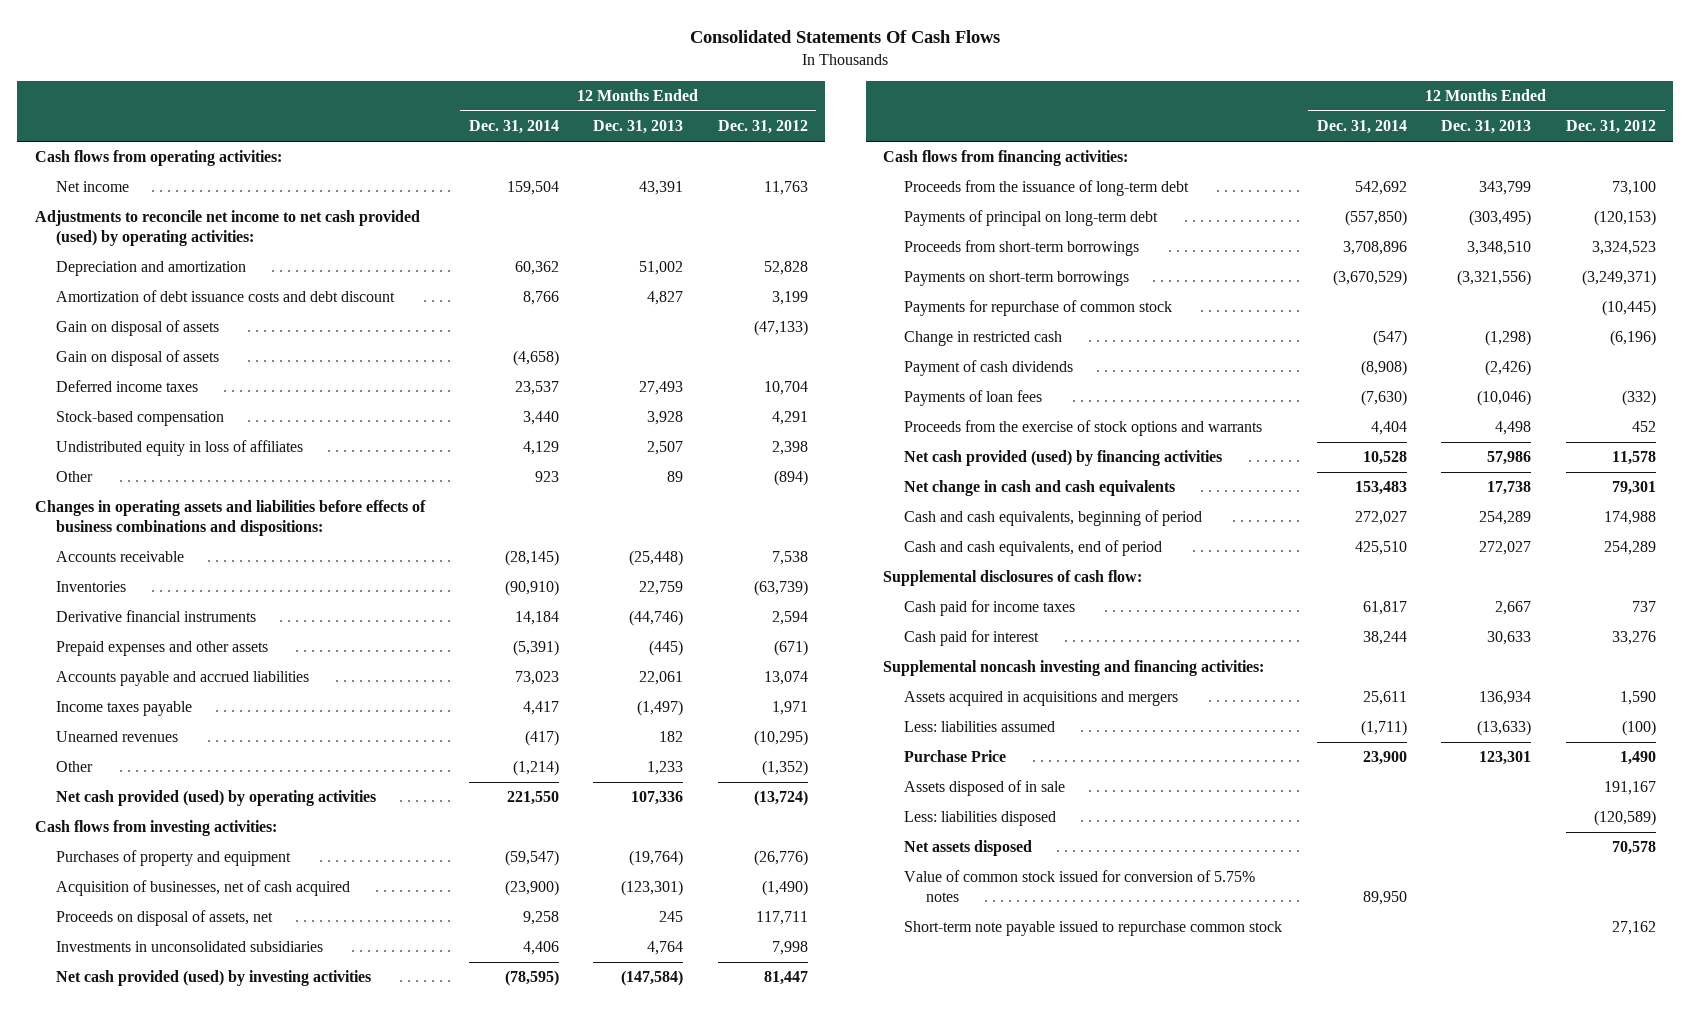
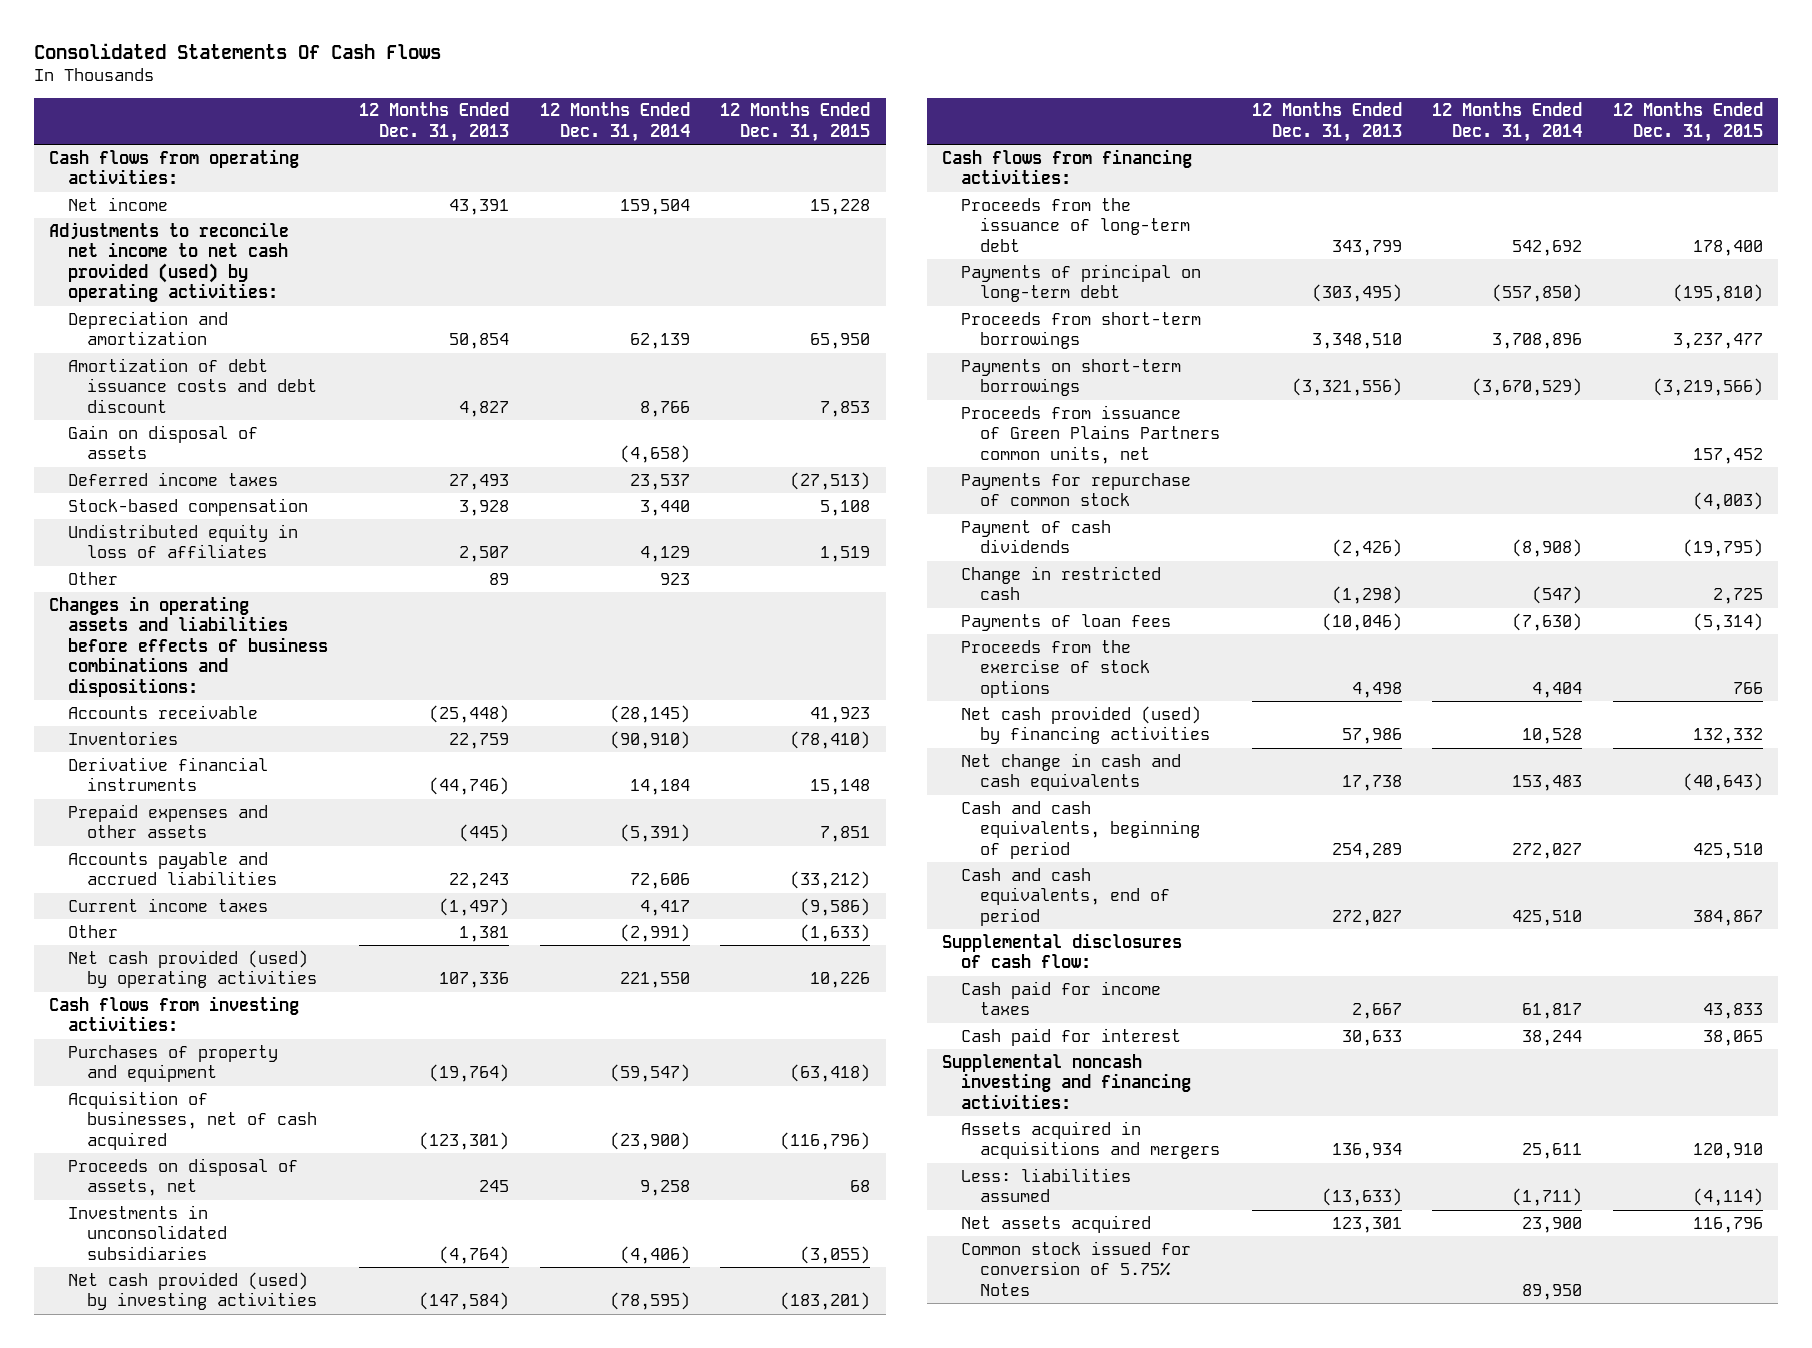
- | 12 Months Ended Dec. 31, 2014 | 12 Months Ended Dec. 31, 2013 | 12 Months Ended Dec. 31, 2012
+ | 12 Months Ended Dec. 31, 2013 | 12 Months Ended Dec. 31, 2014 | 12 Months Ended Dec. 31, 2015
- Depreciation and amortization | 60,362 | 51,002 | 52,828
+ Depreciation and amortization | 50,854 | 62,139 | 65,950
- Gain on disposal of assets | | | (47,133)
- Accounts payable and accrued liabilities | 73,023 | 22,061 | 13,074
- Income taxes payable | 4,417 | (1,497) | 1,971
- Unearned revenues | (417) | 182 | (10,295)
- Other | (1,214) | 1,233 | (1,352)
+ Accounts payable and accrued liabilities | 22,243 | 72,606 | (33,212)
+ Current income taxes | (1,497) | 4,417 | (9,586)
+ Other | 1,381 | (2,991) | (1,633)
- Investments in unconsolidated subsidiaries | 4,406 | 4,764 | 7,998
+ Investments in unconsolidated subsidiaries | (4,764) | (4,406) | (3,055)
+ Proceeds from issuance of Green Plains Partners common units, net | | | 157,452
moved down: Change in restricted cash | (1,298) | (547) | 2,725
- Proceeds from the exercise of stock options and warrants | 4,404 | 4,498 | 452
+ Proceeds from the exercise of stock options | 4,498 | 4,404 | 766
- Purchase Price | 23,900 | 123,301 | 1,490
- Assets disposed of in sale | | | 191,167
- Less: liabilities disposed | | | (120,589)
- Net assets disposed | | | 70,578
- Value of common stock issued for conversion of 5.75% notes | 89,950 | |
- Short-term note payable issued to repurchase common stock | | | 27,162
+ Net assets acquired | 123,301 | 23,900 | 116,796
+ Common stock issued for conversion of 5.75% Notes | | 89,950 |

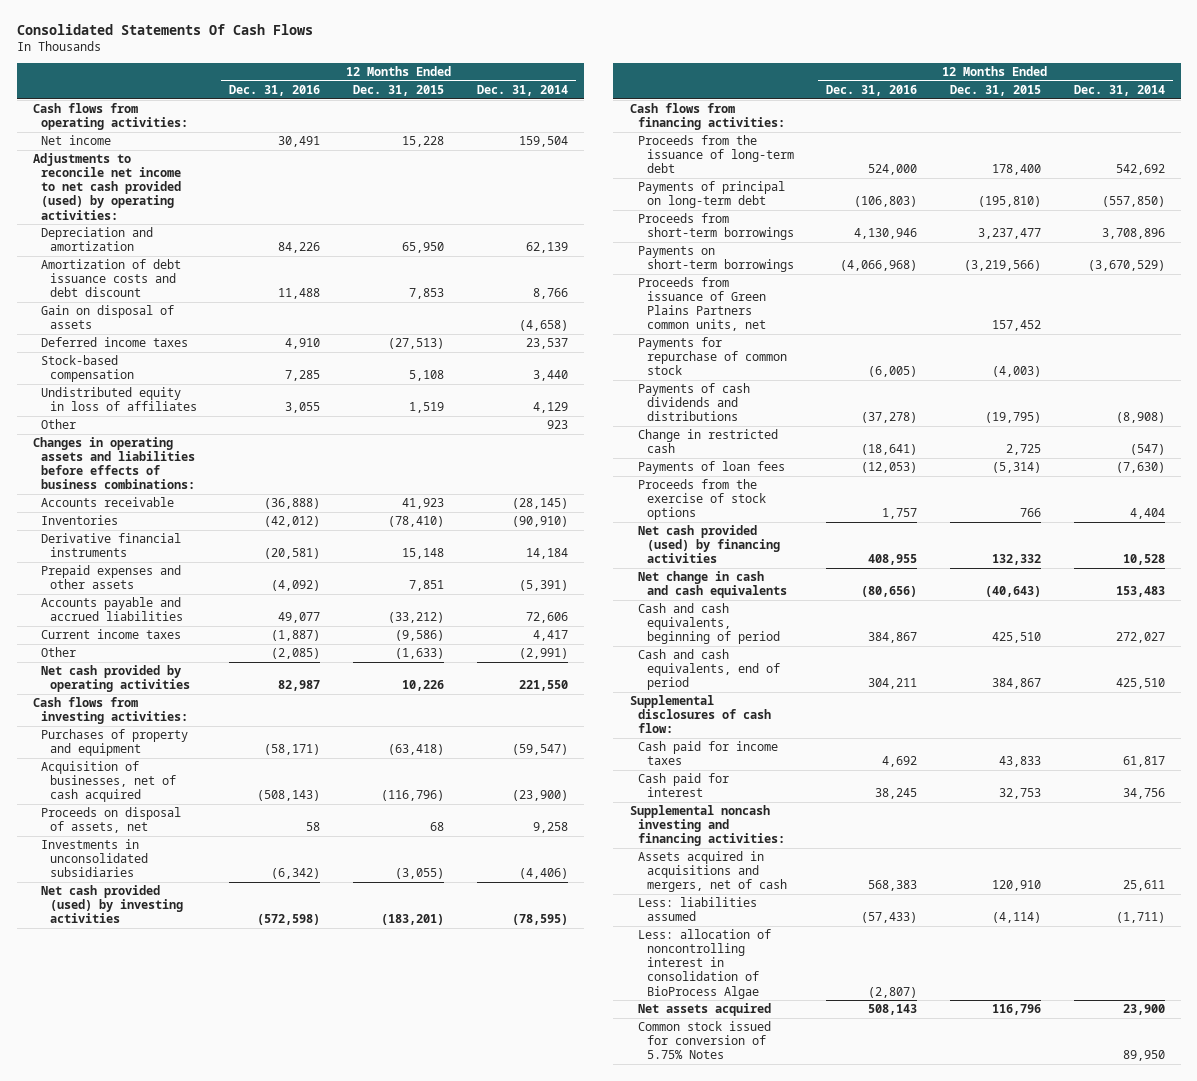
- | 12 Months Ended Dec. 31, 2013 | 12 Months Ended Dec. 31, 2014 | 12 Months Ended Dec. 31, 2015
+ | 12 Months Ended Dec. 31, 2016 | 12 Months Ended Dec. 31, 2015 | 12 Months Ended Dec. 31, 2014
- Changes in operating assets and liabilities before effects of business combinations and dispositions:
+ Changes in operating assets and liabilities before effects of business combinations:
- Net cash provided (used) by operating activities | 107,336 | 221,550 | 10,226
+ Net cash provided by operating activities | 82,987 | 10,226 | 221,550
- Payment of cash dividends | (2,426) | (8,908) | (19,795)
+ Payments of cash dividends and distributions | (37,278) | (19,795) | (8,908)
- Cash paid for interest | 30,633 | 38,244 | 38,065
+ Cash paid for interest | 38,245 | 32,753 | 34,756
- Assets acquired in acquisitions and mergers | 136,934 | 25,611 | 120,910
+ Assets acquired in acquisitions and mergers, net of cash | 568,383 | 120,910 | 25,611
+ Less: allocation of noncontrolling interest in consolidation of BioProcess Algae | (2,807) | |

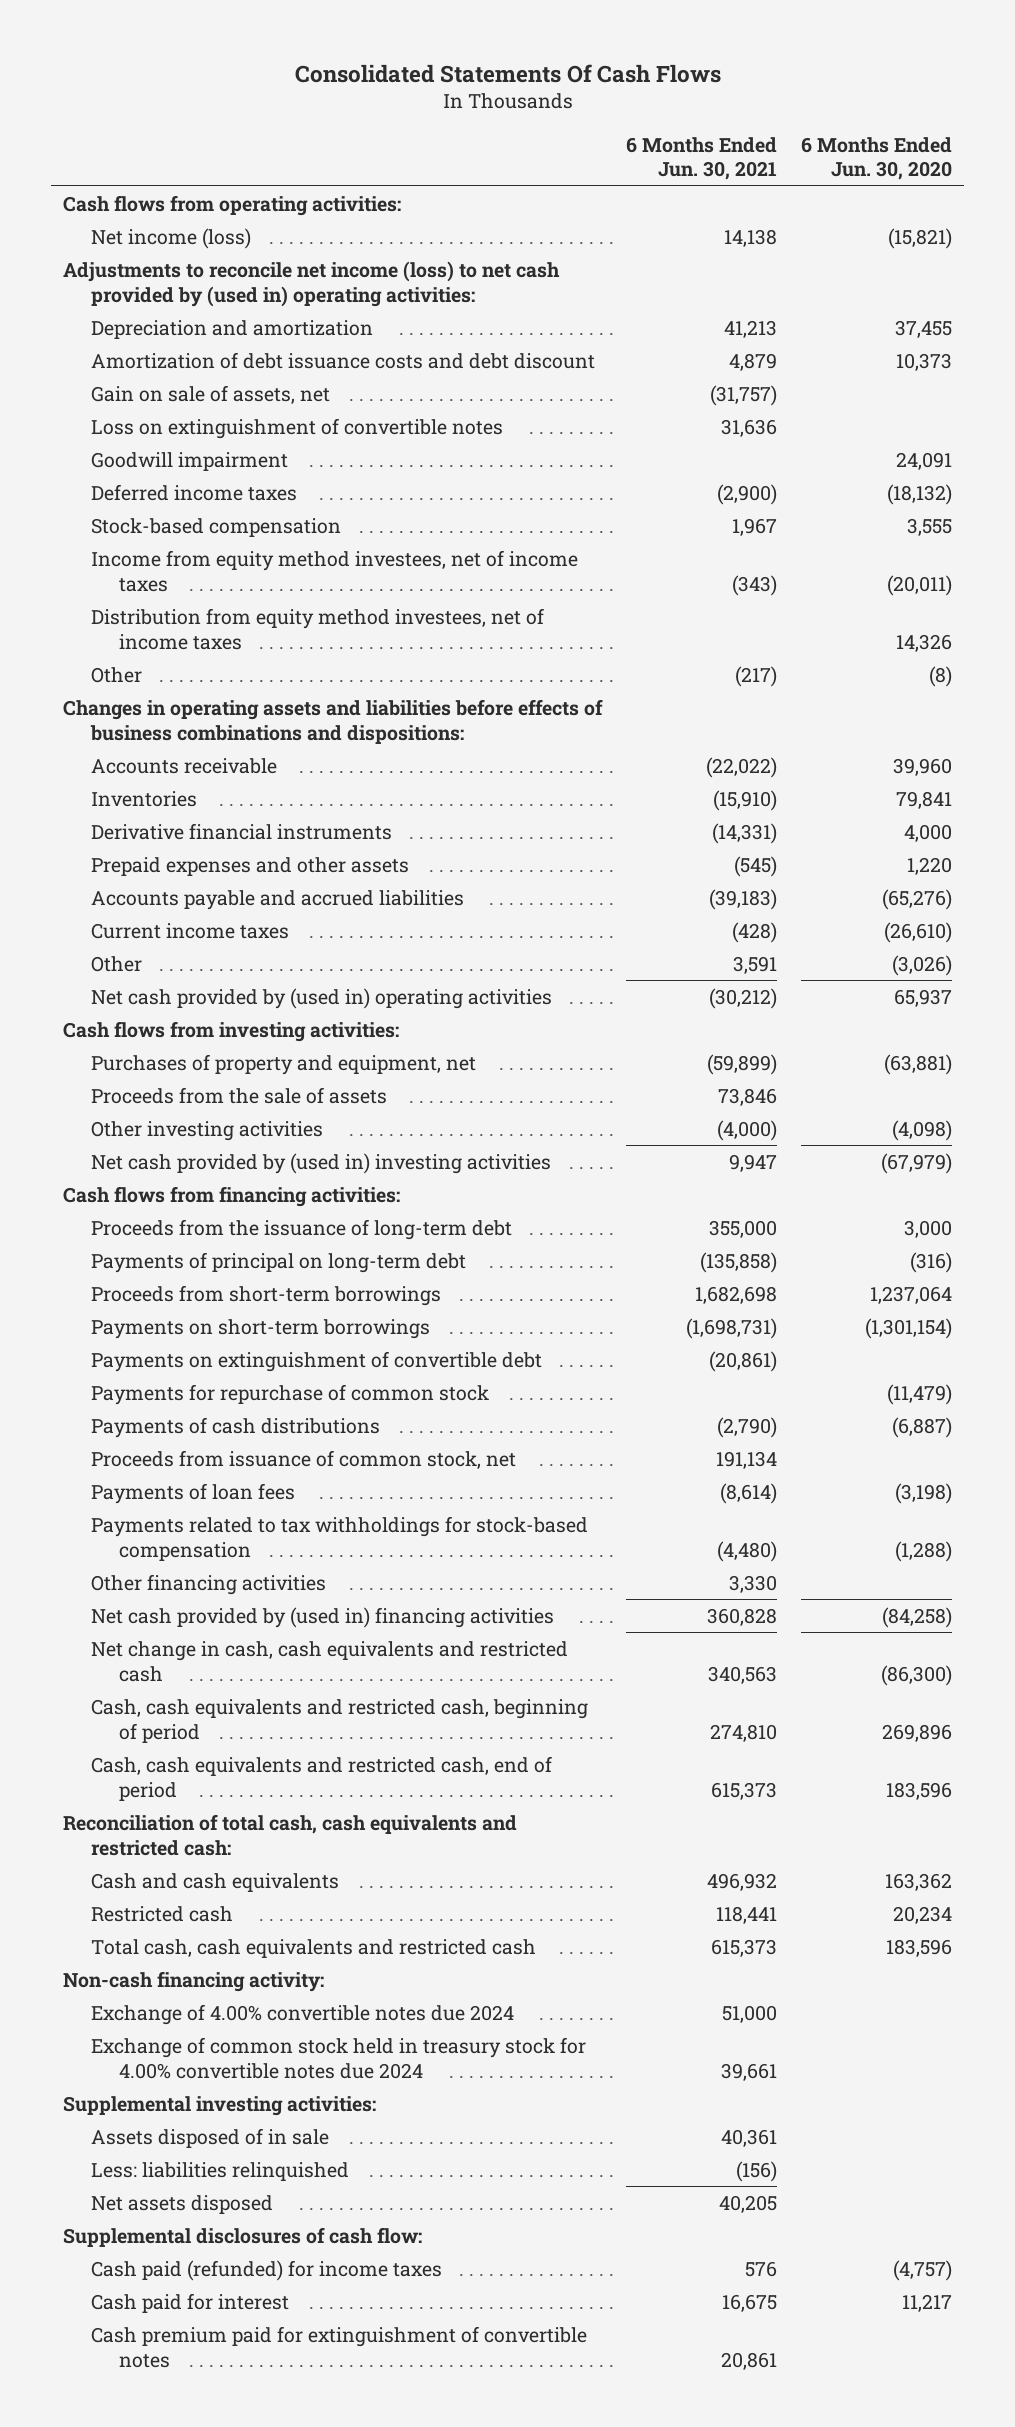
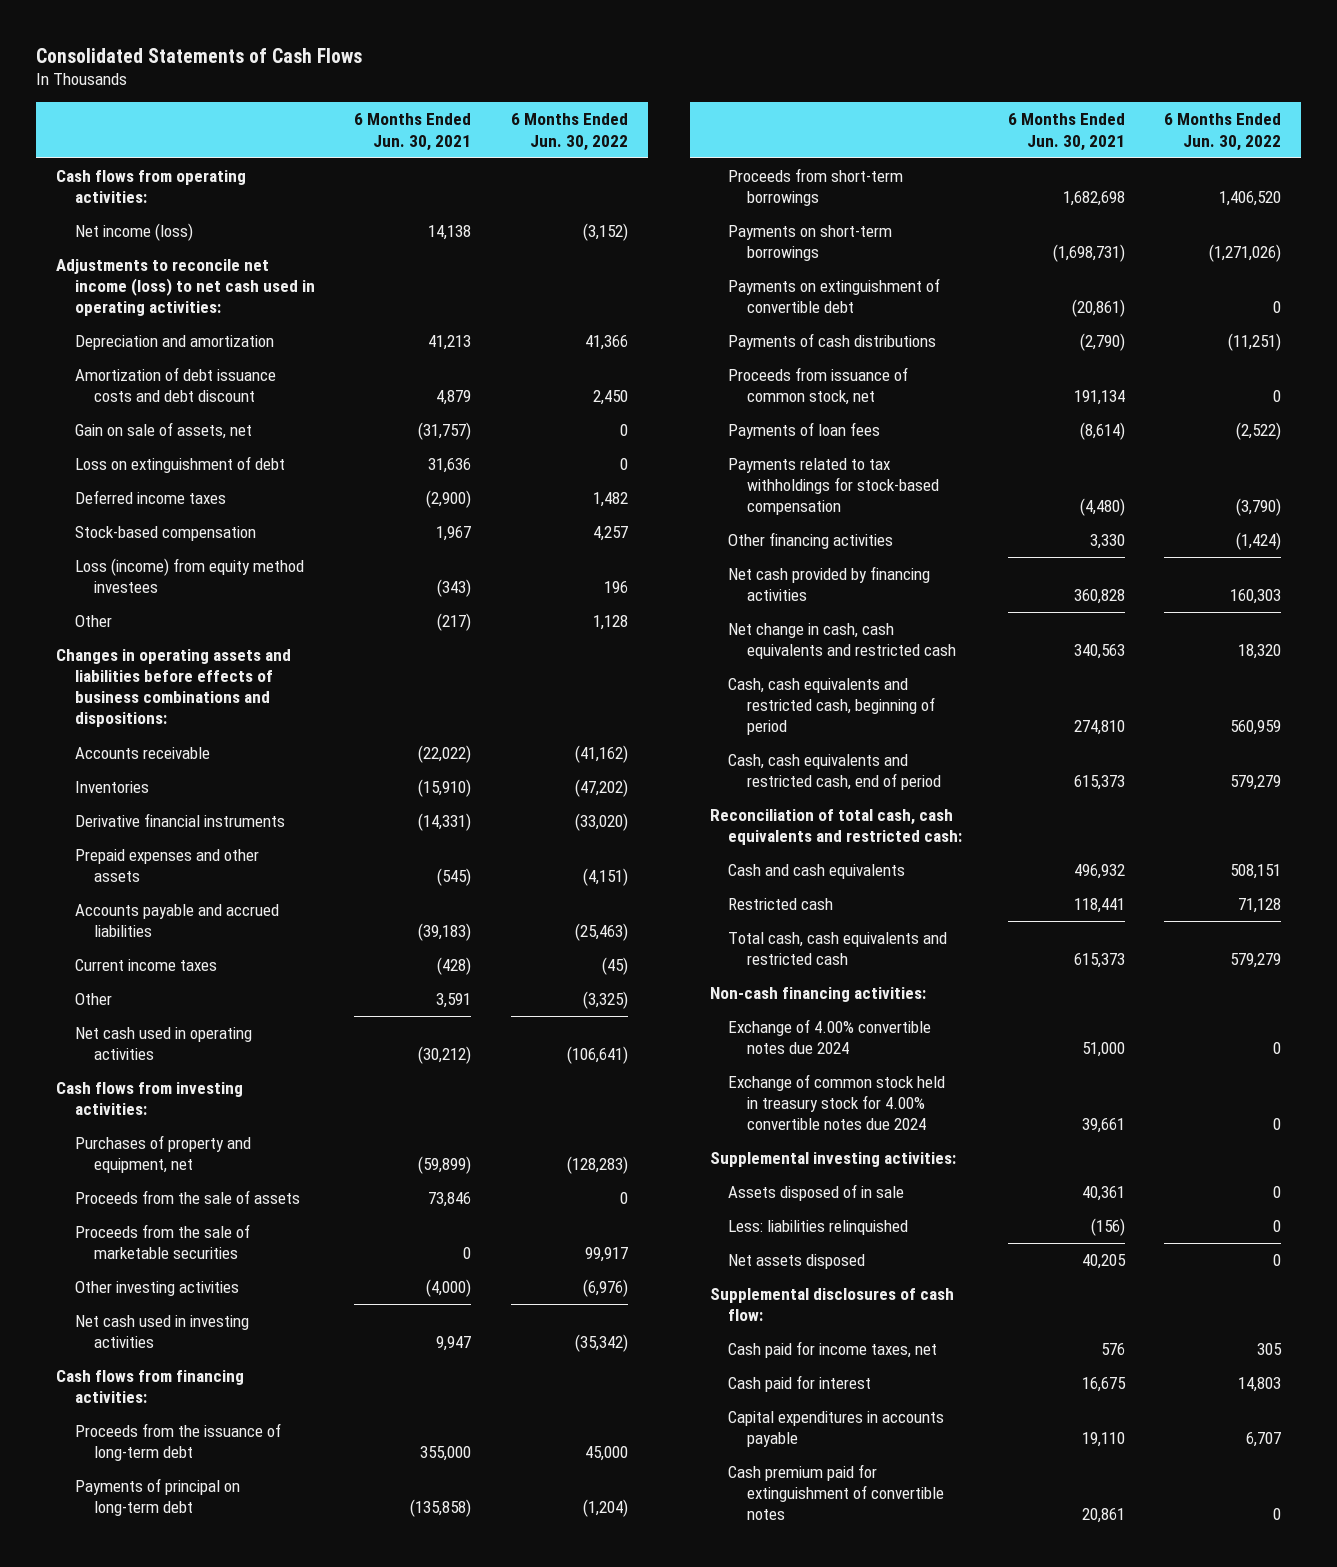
- Consolidated Statements Of Cash Flows
+ Consolidated Statements of Cash Flows
- | 6 Months Ended Jun. 30, 2021 | 6 Months Ended Jun. 30, 2020
+ | 6 Months Ended Jun. 30, 2021 | 6 Months Ended Jun. 30, 2022
- Adjustments to reconcile net income (loss) to net cash provided by (used in) operating activities:
+ Adjustments to reconcile net income (loss) to net cash used in operating activities:
- Loss on extinguishment of convertible notes | 31,636 |
- Goodwill impairment | | 24,091
+ Loss on extinguishment of debt | 31,636 | 0
- Income from equity method investees, net of income taxes | (343) | (20,011)
- Distribution from equity method investees, net of income taxes | | 14,326
+ Loss (income) from equity method investees | (343) | 196
- Net cash provided by (used in) operating activities | (30,212) | 65,937
+ Net cash used in operating activities | (30,212) | (106,641)
+ Proceeds from the sale of marketable securities | 0 | 99,917
- Net cash provided by (used in) investing activities | 9,947 | (67,979)
+ Net cash used in investing activities | 9,947 | (35,342)
- Payments for repurchase of common stock | | (11,479)
- Net cash provided by (used in) financing activities | 360,828 | (84,258)
+ Net cash provided by financing activities | 360,828 | 160,303
- Non-cash financing activity:
+ Non-cash financing activities:
- Cash paid (refunded) for income taxes | 576 | (4,757)
+ Cash paid for income taxes, net | 576 | 305
+ Capital expenditures in accounts payable | 19,110 | 6,707

